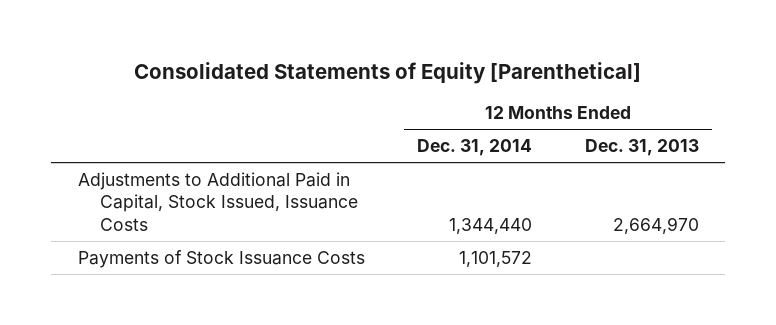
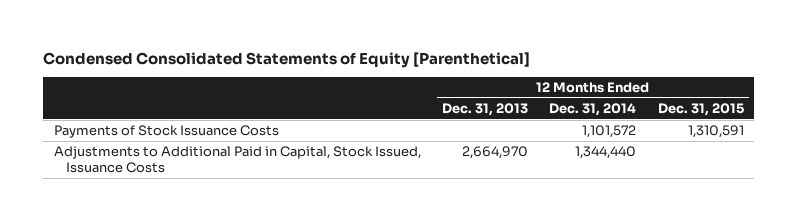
- Consolidated Statements of Equity [Parenthetical]
+ Condensed Consolidated Statements of Equity [Parenthetical]
- | 12 Months Ended Dec. 31, 2014 | 12 Months Ended Dec. 31, 2013
+ | 12 Months Ended Dec. 31, 2013 | 12 Months Ended Dec. 31, 2014 | 12 Months Ended Dec. 31, 2015
moved down: Adjustments to Additional Paid in Capital, Stock Issued, Issuance Costs | 2,664,970 | 1,344,440 |

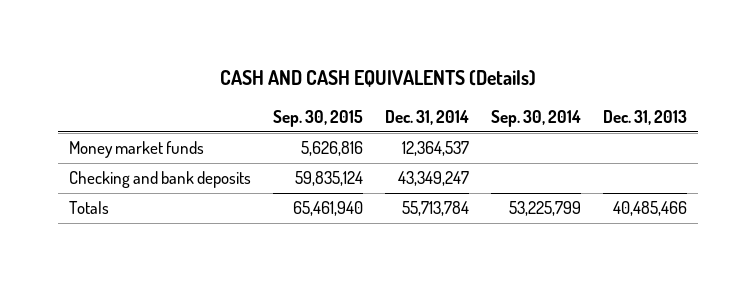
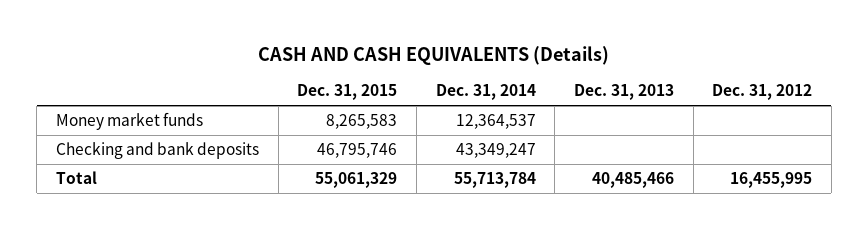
- | Sep. 30, 2015 | Dec. 31, 2014 | Sep. 30, 2014 | Dec. 31, 2013
+ | Dec. 31, 2015 | Dec. 31, 2014 | Dec. 31, 2013 | Dec. 31, 2012
- Totals | 65,461,940 | 55,713,784 | 53,225,799 | 40,485,466
+ Total | 55,061,329 | 55,713,784 | 40,485,466 | 16,455,995

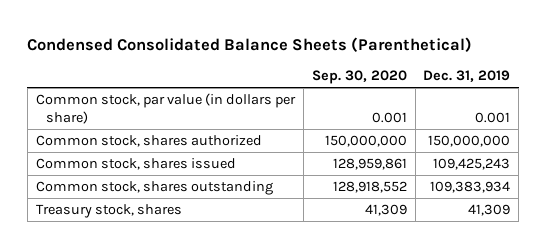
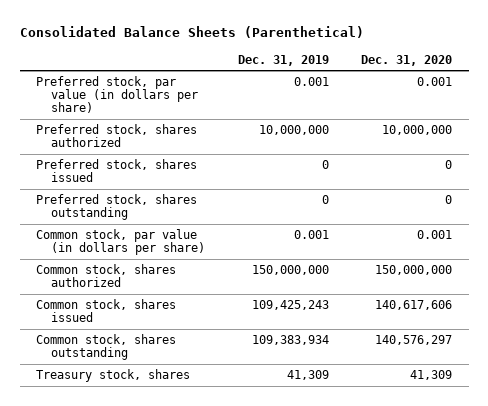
- Condensed Consolidated Balance Sheets (Parenthetical)
+ Consolidated Balance Sheets (Parenthetical)
- | Sep. 30, 2020 | Dec. 31, 2019
+ | Dec. 31, 2019 | Dec. 31, 2020
+ Preferred stock, par value (in dollars per share) | 0.001 | 0.001
+ Preferred stock, shares authorized | 10,000,000 | 10,000,000
+ Preferred stock, shares issued | 0 | 0
+ Preferred stock, shares outstanding | 0 | 0

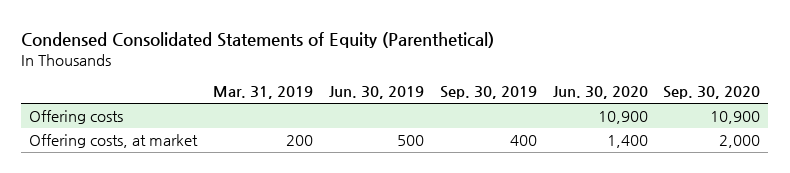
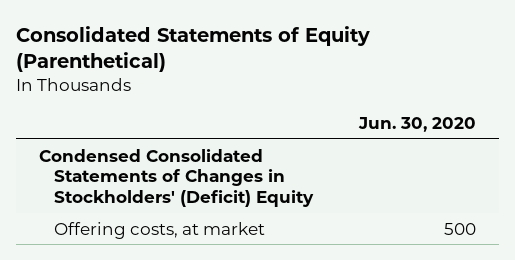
- Condensed Consolidated Statements of Equity (Parenthetical)
+ Consolidated Statements of Equity (Parenthetical)
- | Mar. 31, 2019 | Jun. 30, 2019 | Sep. 30, 2019 | Jun. 30, 2020 | Sep. 30, 2020
+ | Jun. 30, 2020
- Offering costs | | | | 10,900 | 10,900
- Offering costs, at market | 200 | 500 | 400 | 1,400 | 2,000
+ Condensed Consolidated Statements of Changes in Stockholders' (Deficit) Equity
+ Offering costs, at market | 500

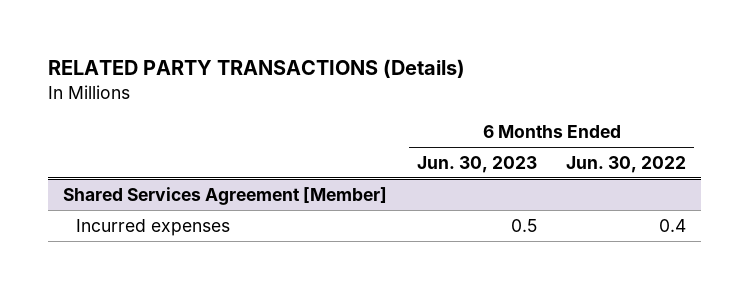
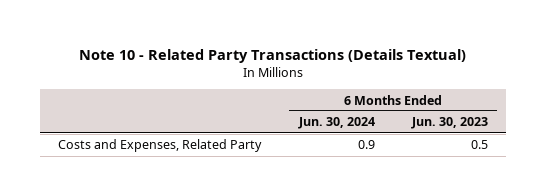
- RELATED PARTY TRANSACTIONS (Details)
+ Note 10 - Related Party Transactions (Details Textual)
- | 6 Months Ended Jun. 30, 2023 | 6 Months Ended Jun. 30, 2022
+ | 6 Months Ended Jun. 30, 2024 | 6 Months Ended Jun. 30, 2023
- Shared Services Agreement [Member]
- Incurred expenses | 0.5 | 0.4
+ Costs and Expenses, Related Party | 0.9 | 0.5

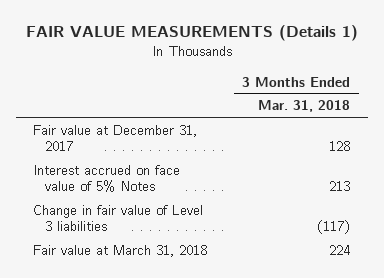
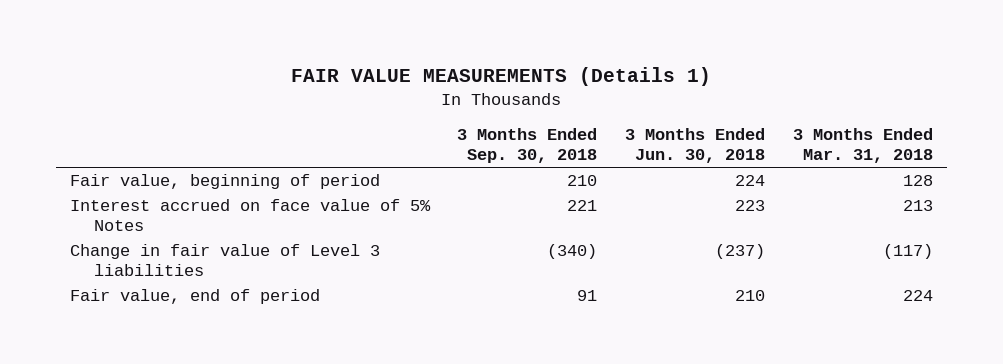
- | 3 Months Ended Mar. 31, 2018
+ | 3 Months Ended Sep. 30, 2018 | 3 Months Ended Jun. 30, 2018 | 3 Months Ended Mar. 31, 2018
- Fair value at December 31, 2017 | 128
+ Fair value, beginning of period | 210 | 224 | 128
- Fair value at March 31, 2018 | 224
+ Fair value, end of period | 91 | 210 | 224

